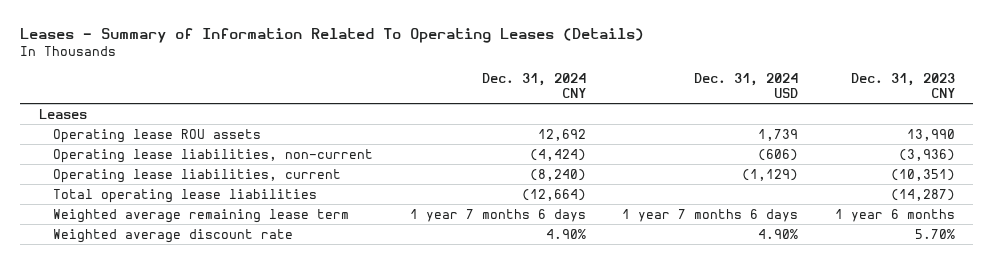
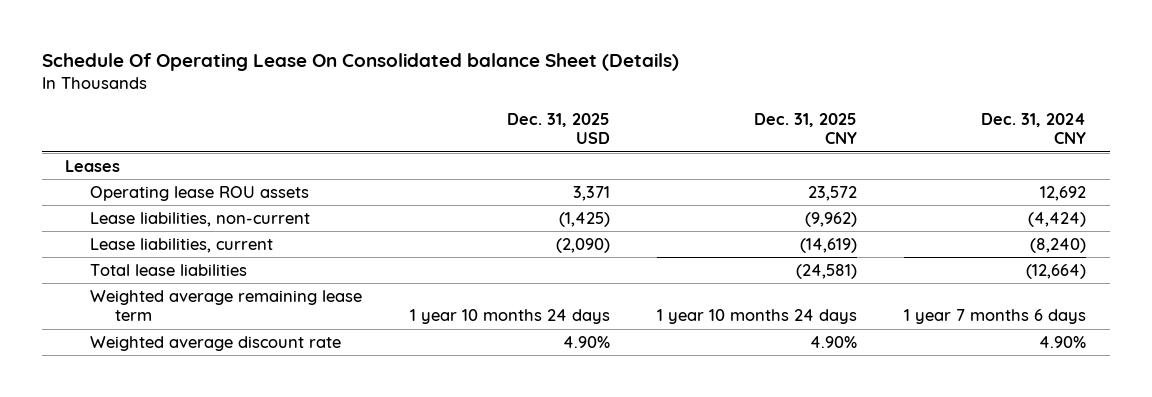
- Leases - Summary of Information Related To Operating Leases (Details)
+ Schedule Of Operating Lease On Consolidated balance Sheet (Details)
- | Dec. 31, 2024 CNY | Dec. 31, 2024 USD | Dec. 31, 2023 CNY
+ | Dec. 31, 2025 USD | Dec. 31, 2025 CNY | Dec. 31, 2024 CNY
- Operating lease liabilities, non-current | (4,424) | (606) | (3,936)
- Operating lease liabilities, current | (8,240) | (1,129) | (10,351)
- Total operating lease liabilities | (12,664) | | (14,287)
+ Lease liabilities, non-current | (1,425) | (9,962) | (4,424)
+ Lease liabilities, current | (2,090) | (14,619) | (8,240)
+ Total lease liabilities | | (24,581) | (12,664)

